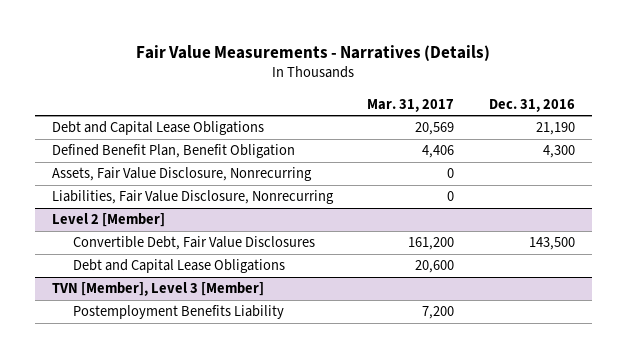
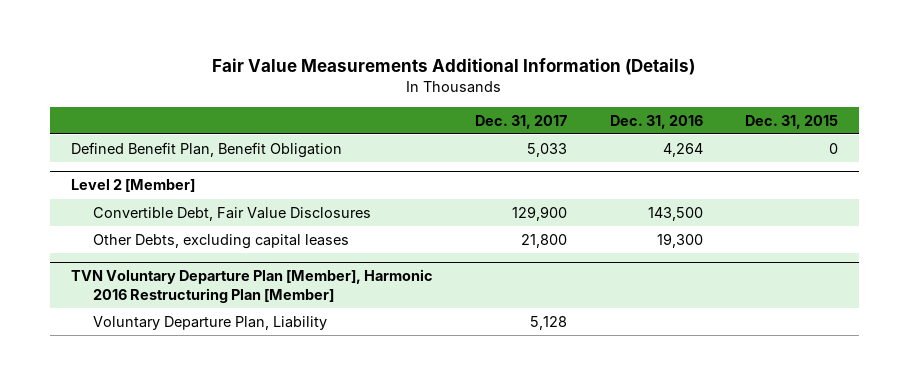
- Fair Value Measurements - Narratives (Details)
+ Fair Value Measurements Additional Information (Details)
- | Mar. 31, 2017 | Dec. 31, 2016
+ | Dec. 31, 2017 | Dec. 31, 2016 | Dec. 31, 2015
- Debt and Capital Lease Obligations | 20,569 | 21,190
- Defined Benefit Plan, Benefit Obligation | 4,406 | 4,300
- Assets, Fair Value Disclosure, Nonrecurring | 0 |
- Liabilities, Fair Value Disclosure, Nonrecurring | 0 |
+ Defined Benefit Plan, Benefit Obligation | 5,033 | 4,264 | 0
@ Level 2 [Member]
- Debt and Capital Lease Obligations | 20,600 |
- TVN [Member], Level 3 [Member]
- Postemployment Benefits Liability | 7,200 |
@ Level 2 [Member]
+ Other Debts, excluding capital leases | 21,800 | 19,300 |
+ TVN Voluntary Departure Plan [Member], Harmonic 2016 Restructuring Plan [Member]
+ Voluntary Departure Plan, Liability | 5,128 | |

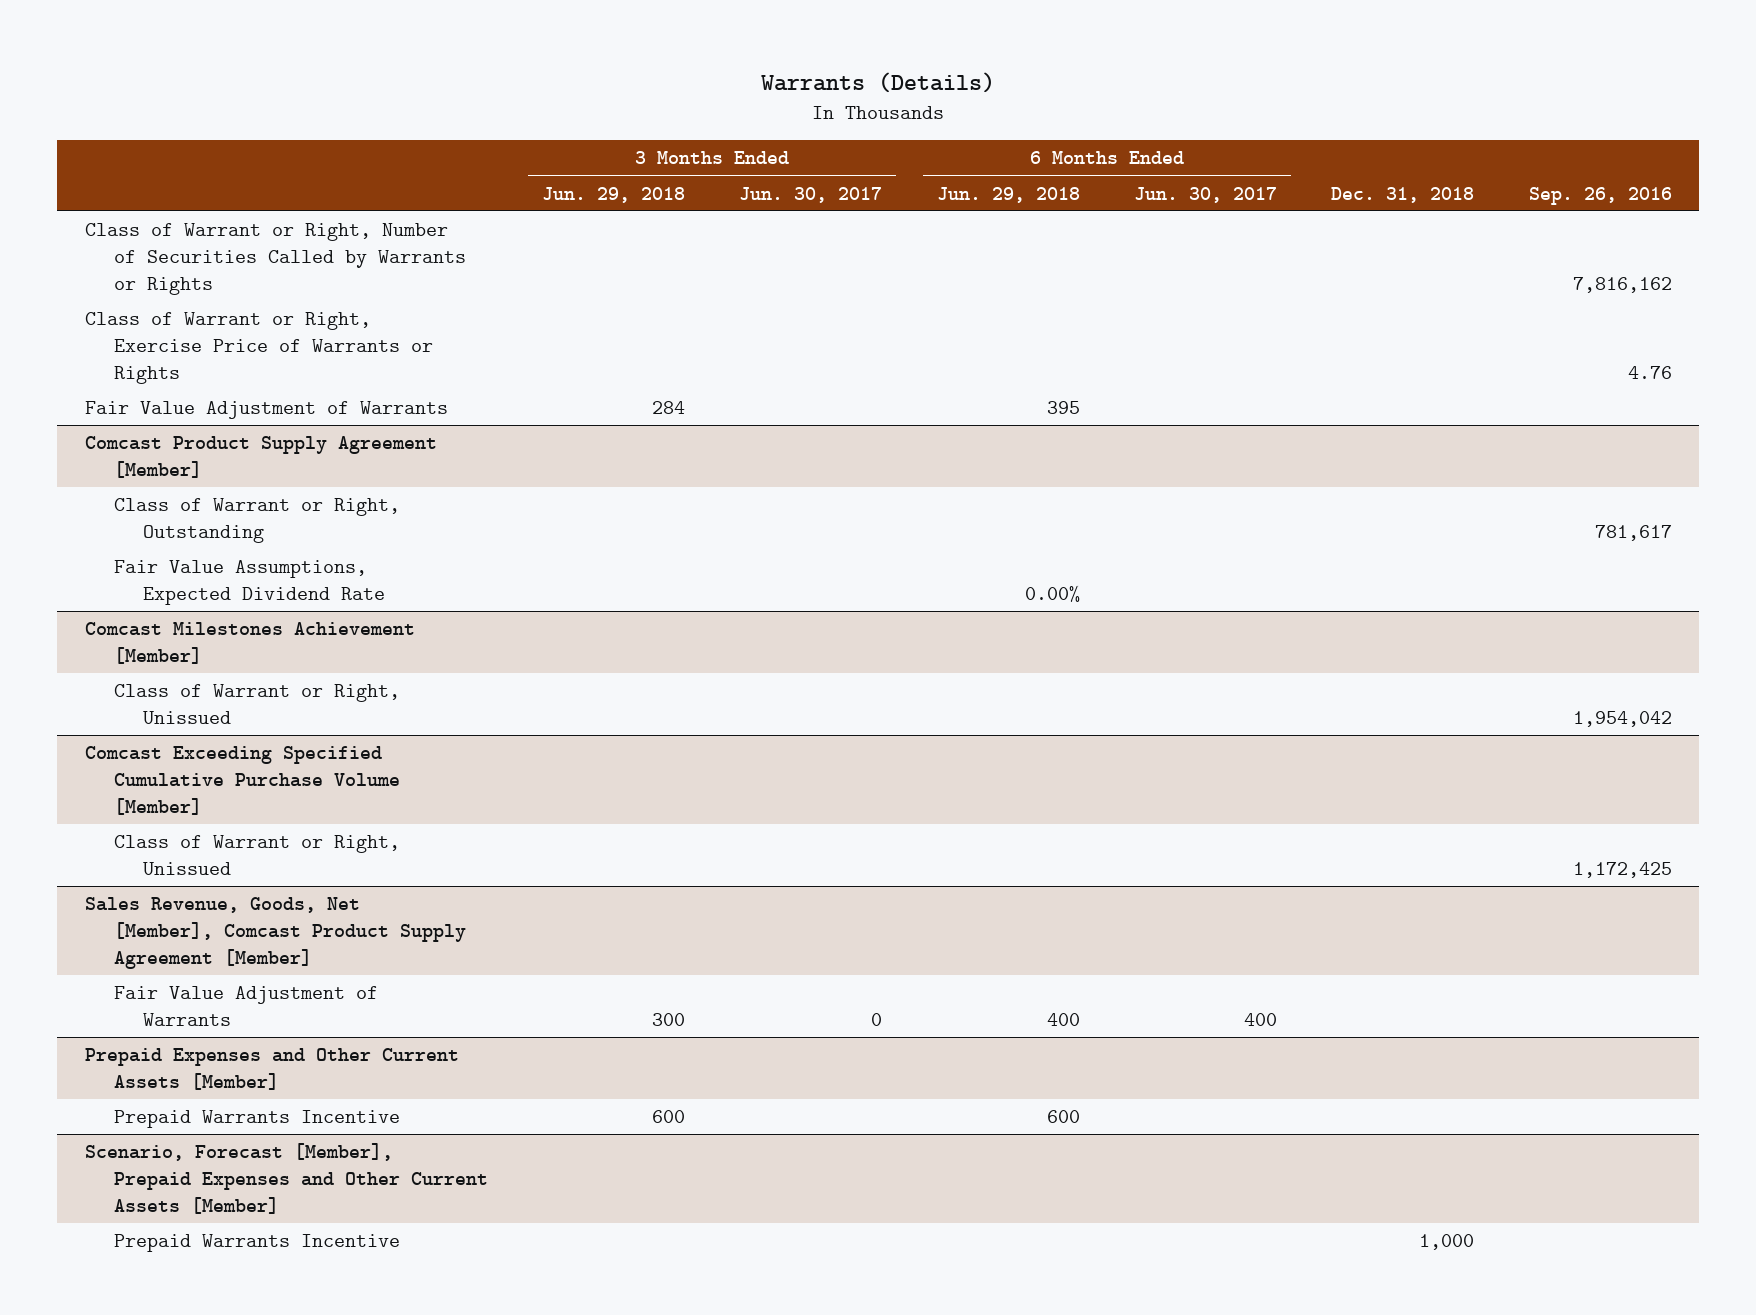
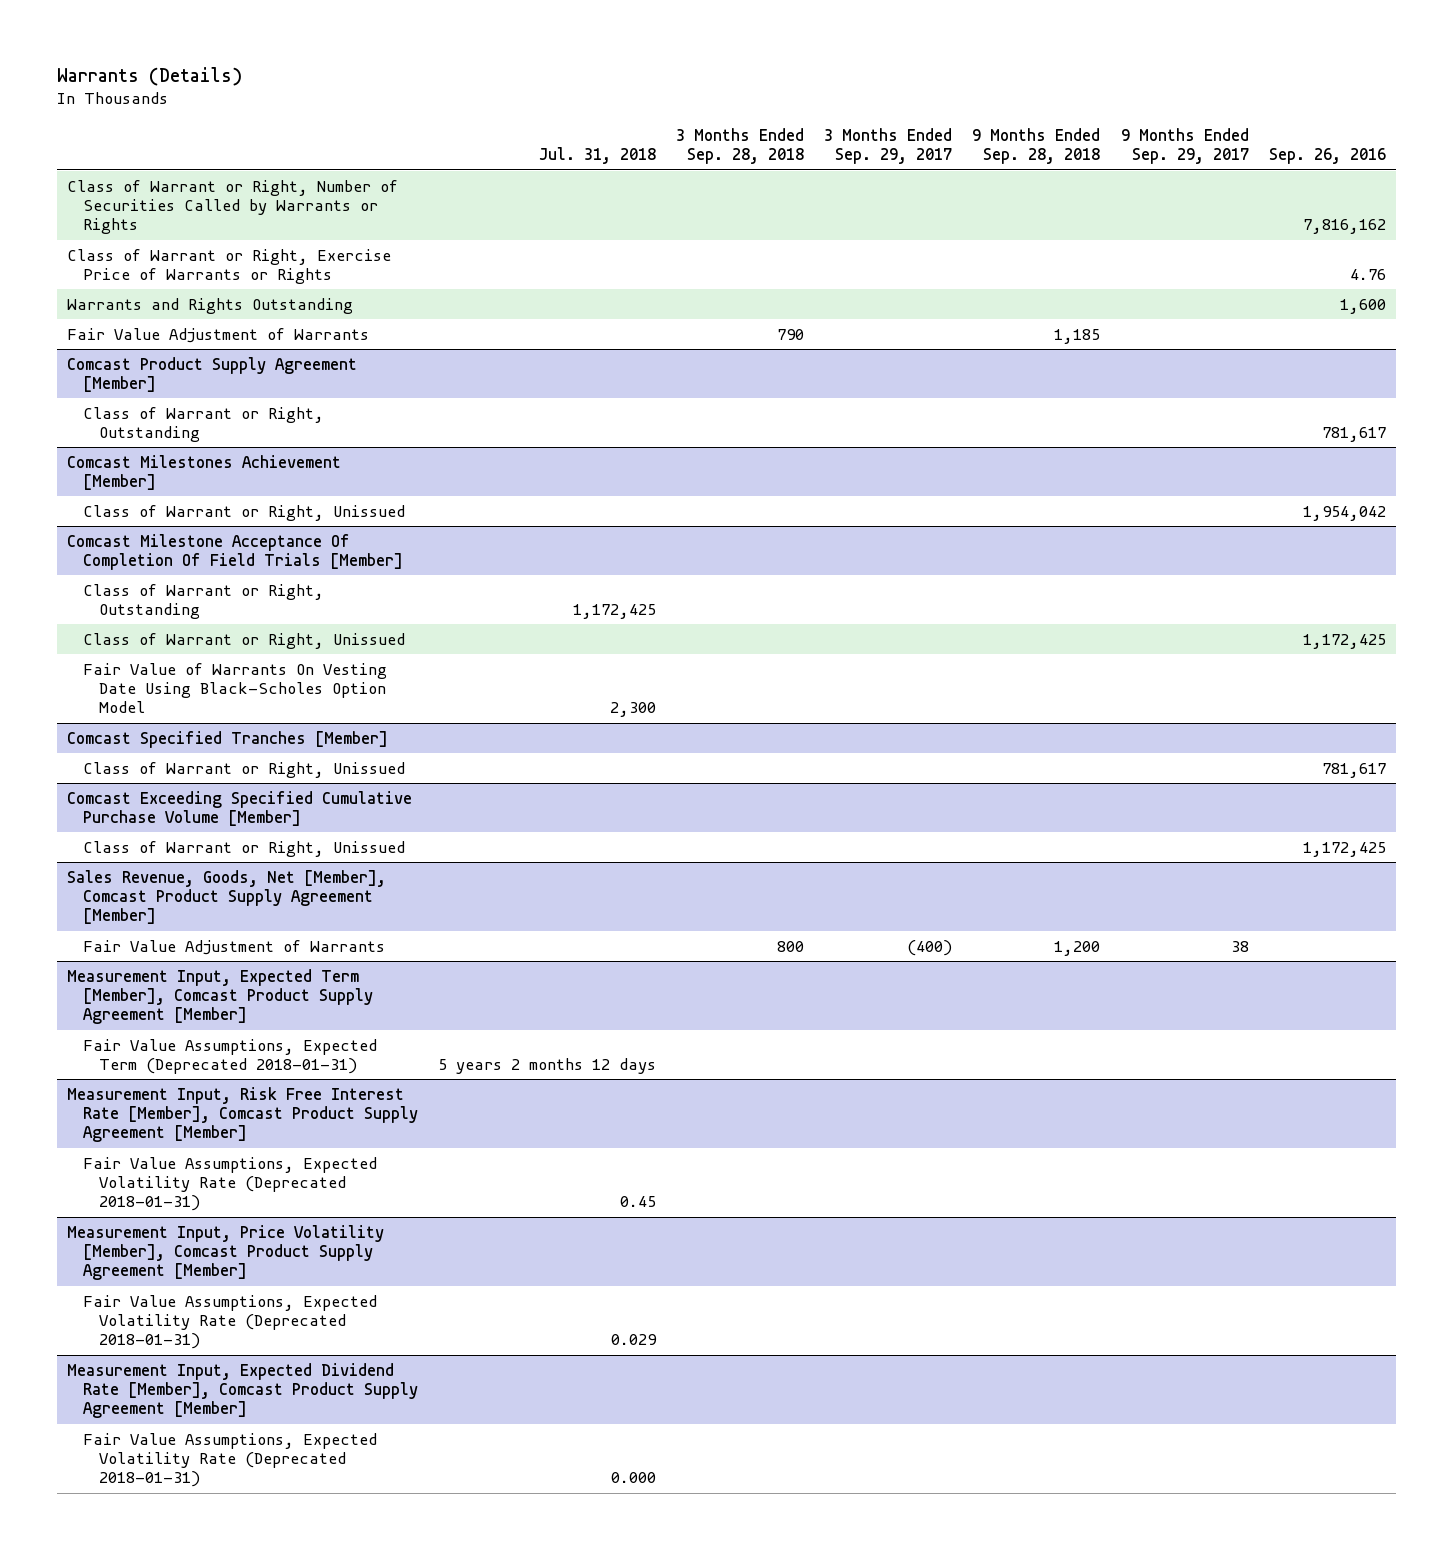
- | 3 Months Ended Jun. 29, 2018 | 3 Months Ended Jun. 30, 2017 | 6 Months Ended Jun. 29, 2018 | 6 Months Ended Jun. 30, 2017 | Dec. 31, 2018 | Sep. 26, 2016
+ | Jul. 31, 2018 | 3 Months Ended Sep. 28, 2018 | 3 Months Ended Sep. 29, 2017 | 9 Months Ended Sep. 28, 2018 | 9 Months Ended Sep. 29, 2017 | Sep. 26, 2016
+ Warrants and Rights Outstanding | | | | | | 1,600
@ Comcast Product Supply Agreement [Member]
- Fair Value Assumptions, Expected Dividend Rate | | | 0.00% | | |
+ Comcast Milestone Acceptance Of Completion Of Field Trials [Member]
+ Class of Warrant or Right, Outstanding | 1,172,425 | | | | |
+ Class of Warrant or Right, Unissued | | | | | | 1,172,425
+ Fair Value of Warrants On Vesting Date Using Black-Scholes Option Model | 2,300 | | | | |
+ Comcast Specified Tranches [Member]
+ Class of Warrant or Right, Unissued | | | | | | 781,617
- Prepaid Expenses and Other Current Assets [Member]
- Prepaid Warrants Incentive | 600 | | 600 | | |
- Scenario, Forecast [Member], Prepaid Expenses and Other Current Assets [Member]
- Prepaid Warrants Incentive | | | | | 1,000 |
+ Measurement Input, Expected Term [Member], Comcast Product Supply Agreement [Member]
+ Fair Value Assumptions, Expected Term (Deprecated 2018-01-31) | 5 years 2 months 12 days | | | | |
+ Measurement Input, Risk Free Interest Rate [Member], Comcast Product Supply Agreement [Member]
+ Fair Value Assumptions, Expected Volatility Rate (Deprecated 2018-01-31) | 0.45 | | | | |
+ Measurement Input, Price Volatility [Member], Comcast Product Supply Agreement [Member]
+ Fair Value Assumptions, Expected Volatility Rate (Deprecated 2018-01-31) | 0.029 | | | | |
+ Measurement Input, Expected Dividend Rate [Member], Comcast Product Supply Agreement [Member]
+ Fair Value Assumptions, Expected Volatility Rate (Deprecated 2018-01-31) | 0.000 | | | | |

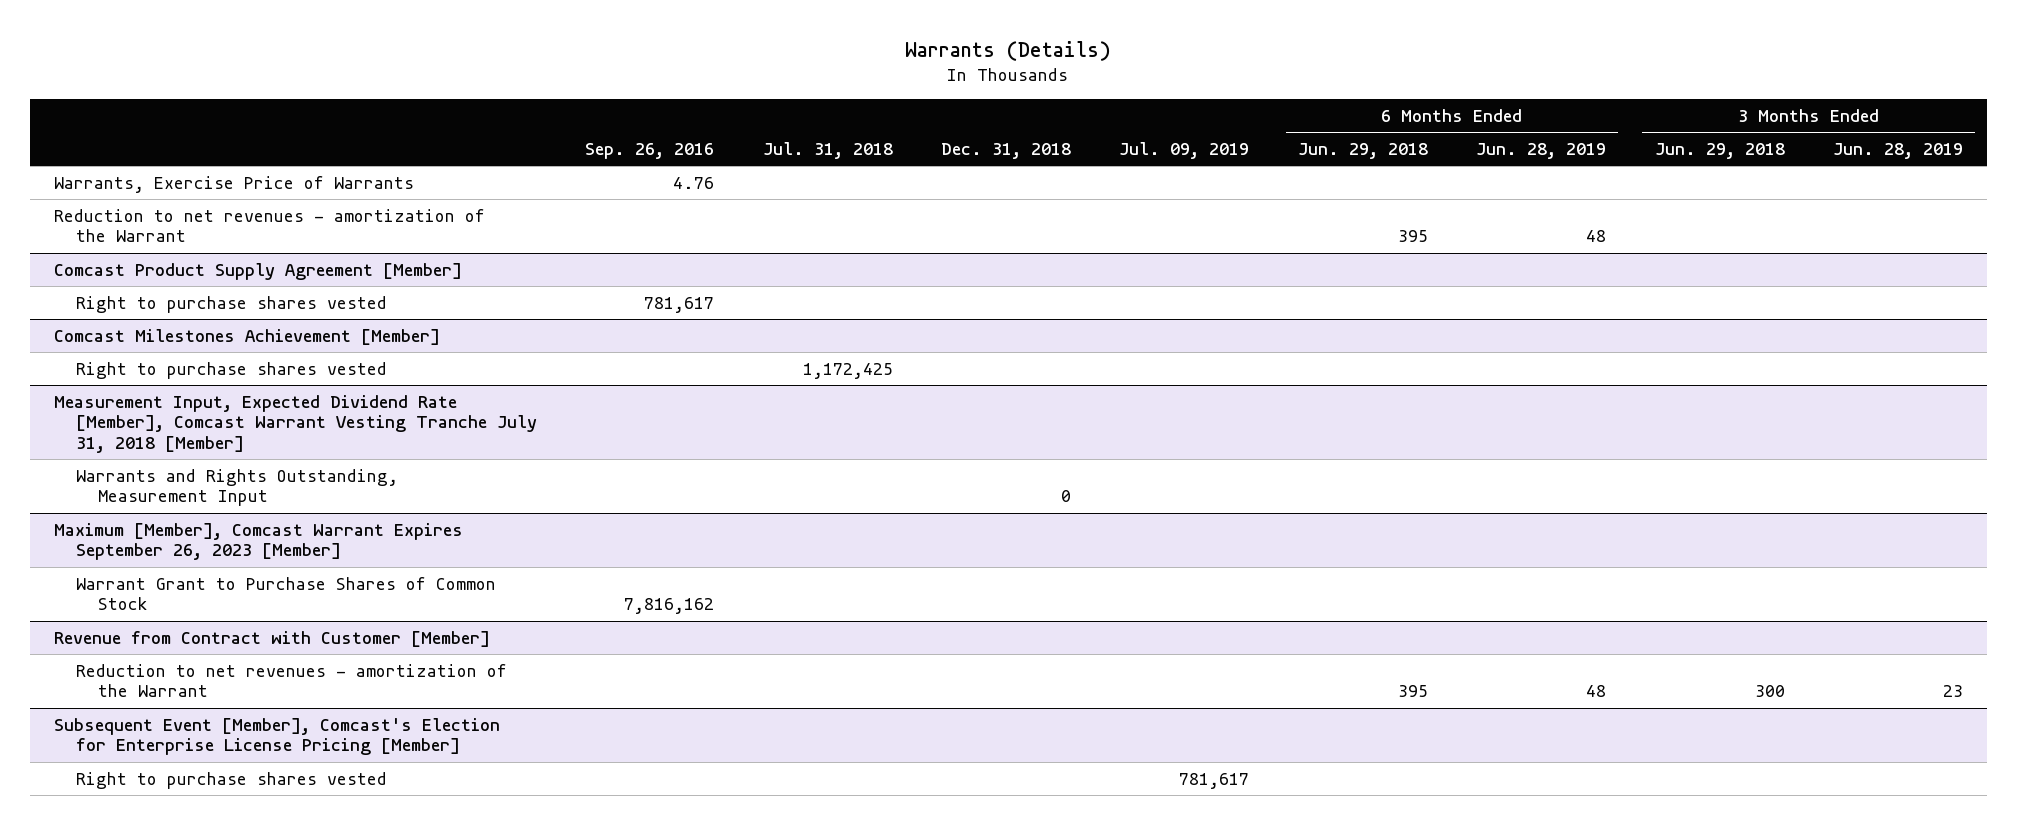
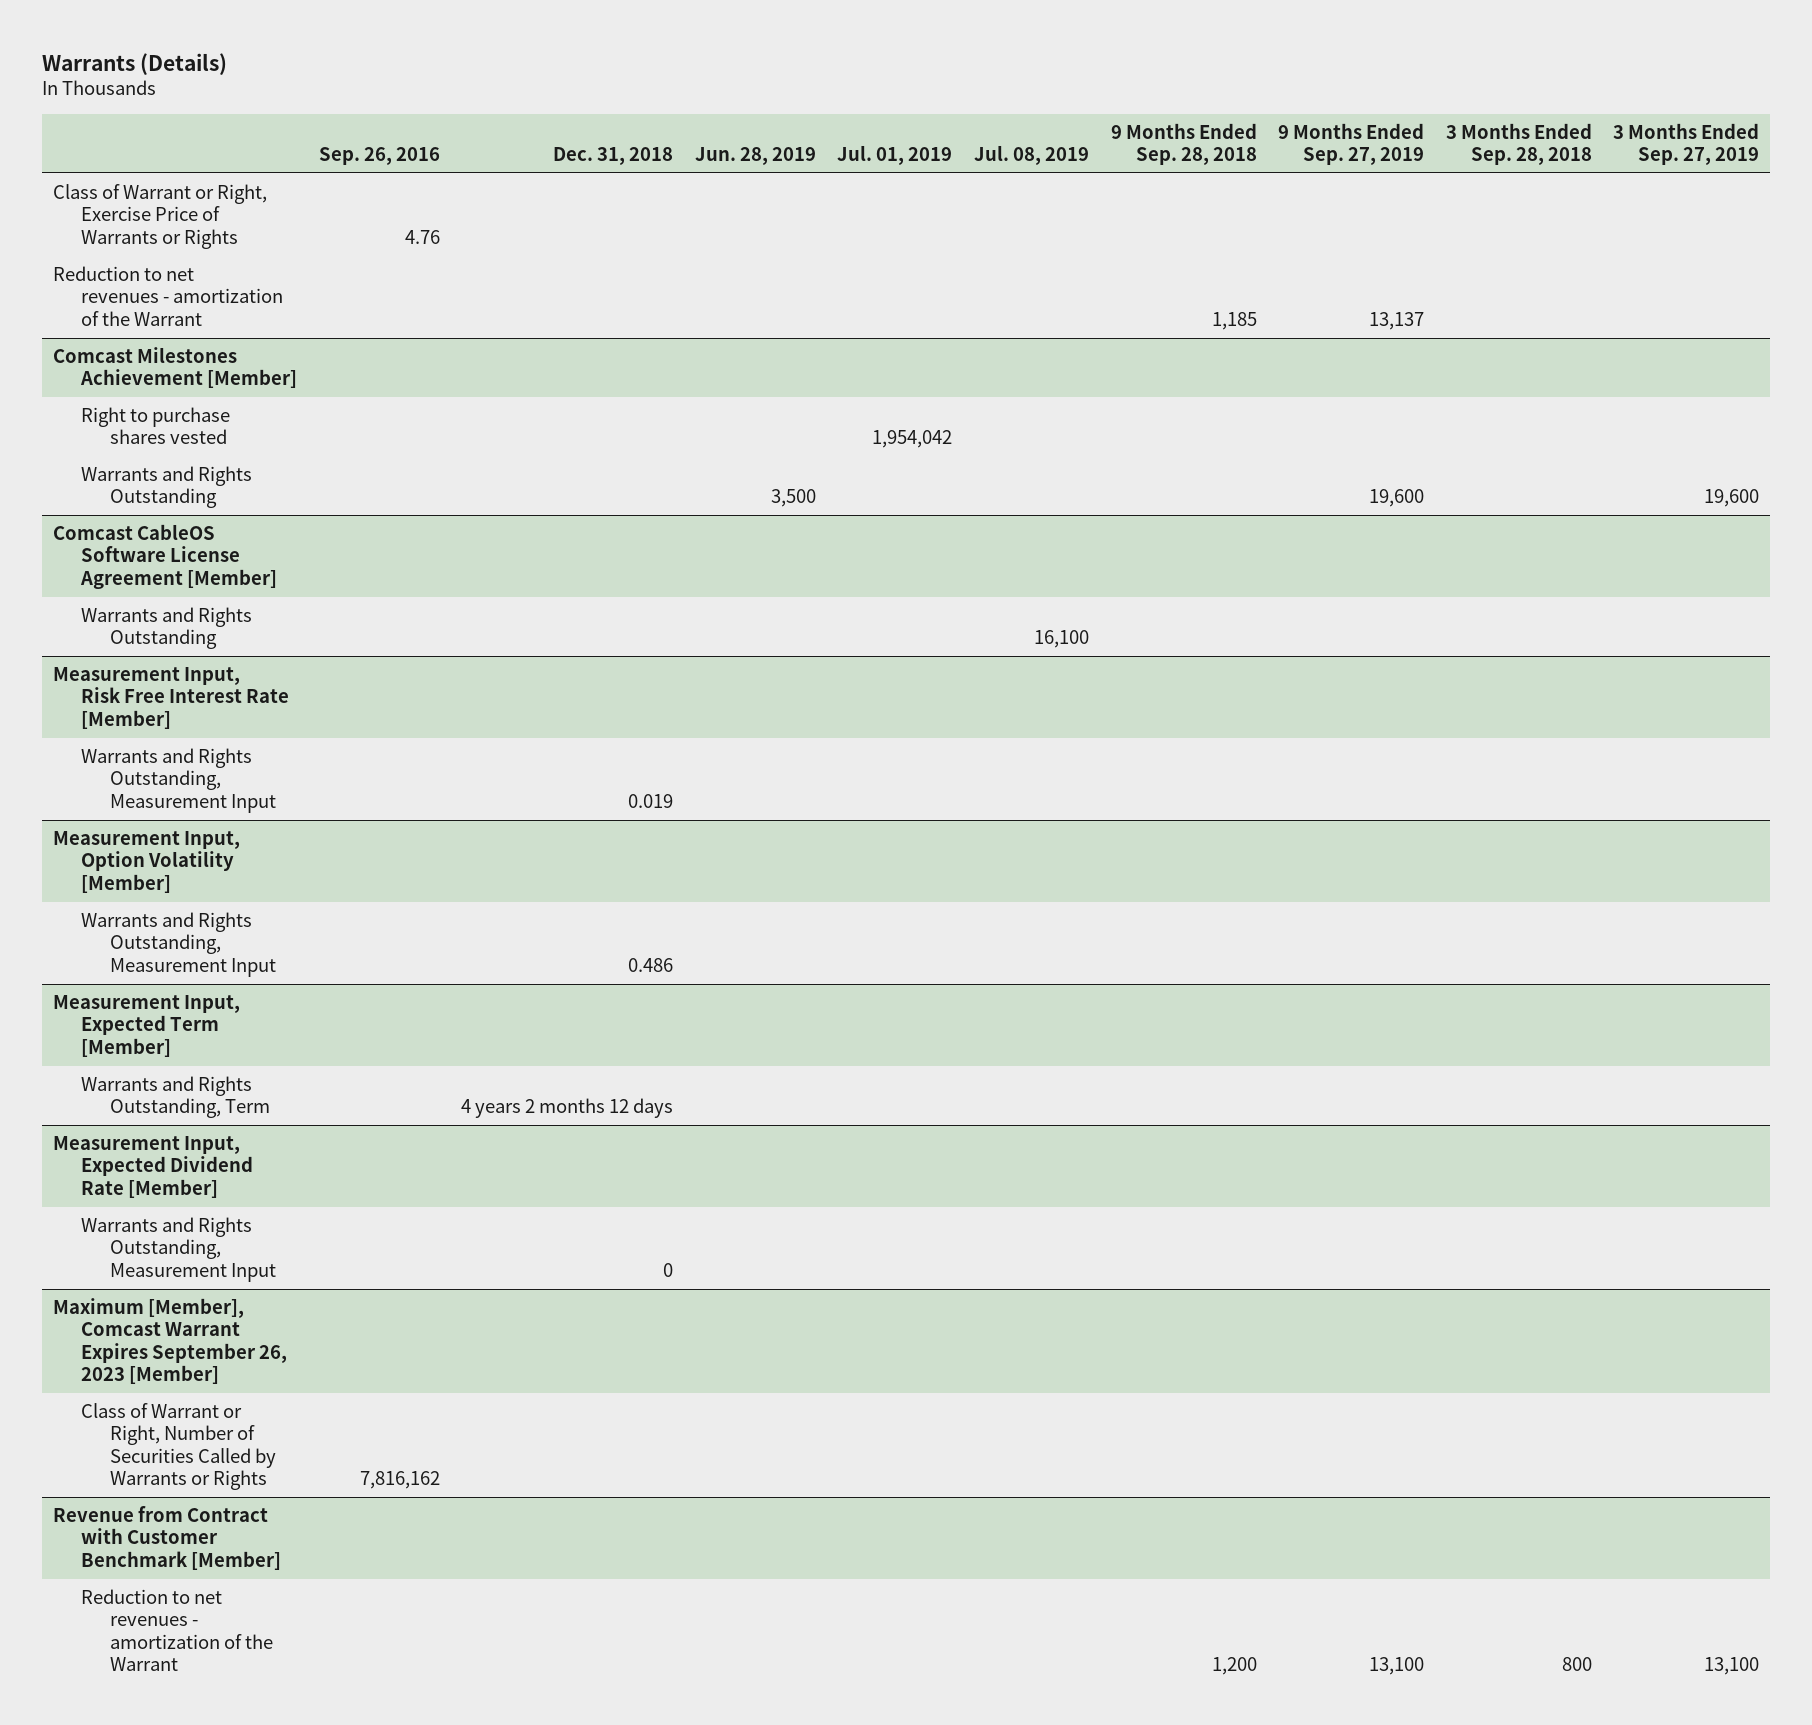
- | Sep. 26, 2016 | Jul. 31, 2018 | Dec. 31, 2018 | Jul. 09, 2019 | 6 Months Ended Jun. 29, 2018 | 6 Months Ended Jun. 28, 2019 | 3 Months Ended Jun. 29, 2018 | 3 Months Ended Jun. 28, 2019
+ | Sep. 26, 2016 | Dec. 31, 2018 | Jun. 28, 2019 | Jul. 01, 2019 | Jul. 08, 2019 | 9 Months Ended Sep. 28, 2018 | 9 Months Ended Sep. 27, 2019 | 3 Months Ended Sep. 28, 2018 | 3 Months Ended Sep. 27, 2019
- Warrants, Exercise Price of Warrants | 4.76 | | | | | | |
+ Class of Warrant or Right, Exercise Price of Warrants or Rights | 4.76 | | | | | | | |
- Comcast Product Supply Agreement [Member]
- Right to purchase shares vested | 781,617 | | | | | | |
- Measurement Input, Expected Dividend Rate [Member], Comcast Warrant Vesting Tranche July 31, 2018 [Member]
@ Comcast Milestones Achievement [Member]
+ Warrants and Rights Outstanding | | | 3,500 | | | | 19,600 | | 19,600
+ Comcast CableOS Software License Agreement [Member]
+ Warrants and Rights Outstanding | | | | | 16,100 | | | |
+ Measurement Input, Risk Free Interest Rate [Member]
+ Warrants and Rights Outstanding, Measurement Input | | 0.019 | | | | | | |
+ Measurement Input, Option Volatility [Member]
+ Warrants and Rights Outstanding, Measurement Input | | 0.486 | | | | | | |
+ Measurement Input, Expected Term [Member]
+ Warrants and Rights Outstanding, Term | | 4 years 2 months 12 days | | | | | | |
+ Measurement Input, Expected Dividend Rate [Member]
@ Maximum [Member], Comcast Warrant Expires September 26, 2023 [Member]
- Warrant Grant to Purchase Shares of Common Stock | 7,816,162 | | | | | | |
- Revenue from Contract with Customer [Member]
@ Maximum [Member], Comcast Warrant Expires September 26, 2023 [Member]
+ Class of Warrant or Right, Number of Securities Called by Warrants or Rights | 7,816,162 | | | | | | | |
+ Revenue from Contract with Customer Benchmark [Member]
- Subsequent Event [Member], Comcast's Election for Enterprise License Pricing [Member]
- Right to purchase shares vested | | | | 781,617 | | | |

